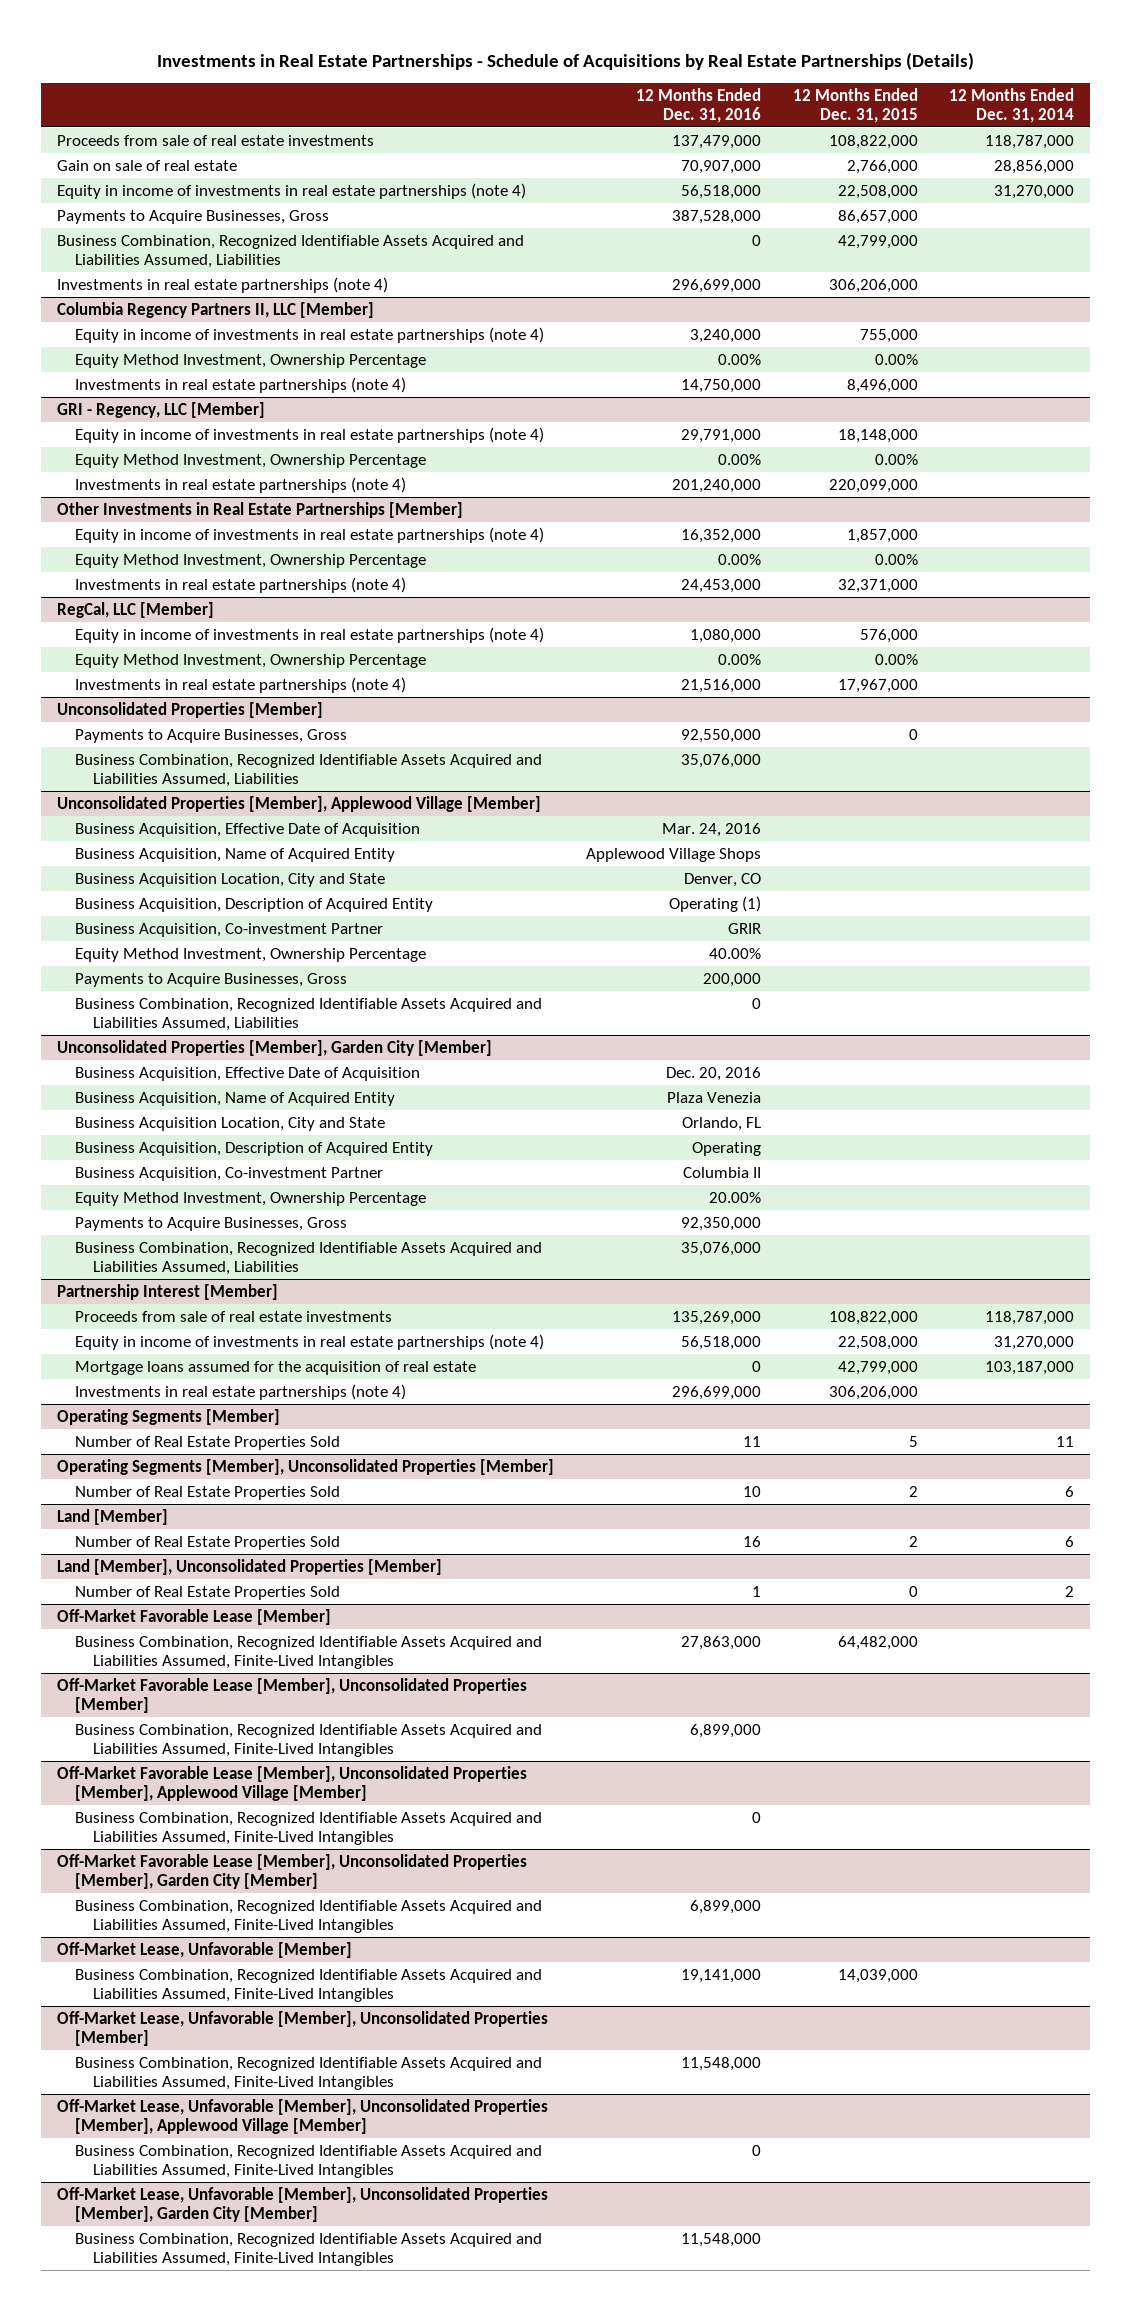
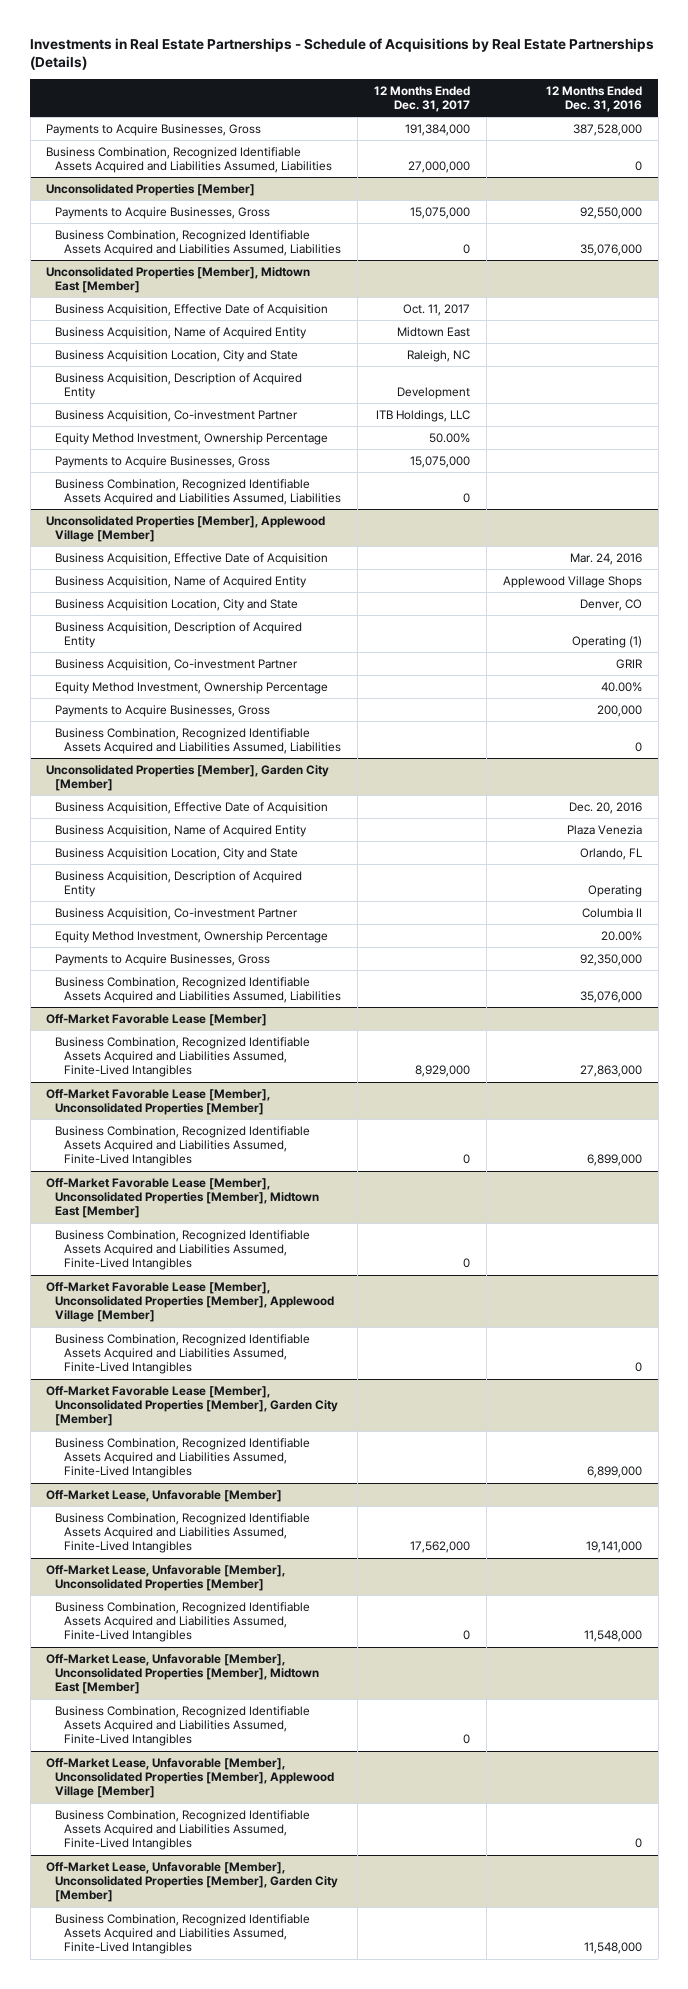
- | 12 Months Ended Dec. 31, 2016 | 12 Months Ended Dec. 31, 2015 | 12 Months Ended Dec. 31, 2014
+ | 12 Months Ended Dec. 31, 2017 | 12 Months Ended Dec. 31, 2016
- Proceeds from sale of real estate investments | 137,479,000 | 108,822,000 | 118,787,000
- Gain on sale of real estate | 70,907,000 | 2,766,000 | 28,856,000
- Equity in income of investments in real estate partnerships (note 4) | 56,518,000 | 22,508,000 | 31,270,000
- Investments in real estate partnerships (note 4) | 296,699,000 | 306,206,000 |
- Columbia Regency Partners II, LLC [Member]
- Equity in income of investments in real estate partnerships (note 4) | 3,240,000 | 755,000 |
- Equity Method Investment, Ownership Percentage | 0.00% | 0.00% |
- Investments in real estate partnerships (note 4) | 14,750,000 | 8,496,000 |
- GRI - Regency, LLC [Member]
- Equity in income of investments in real estate partnerships (note 4) | 29,791,000 | 18,148,000 |
- Equity Method Investment, Ownership Percentage | 0.00% | 0.00% |
- Investments in real estate partnerships (note 4) | 201,240,000 | 220,099,000 |
- Other Investments in Real Estate Partnerships [Member]
- Equity in income of investments in real estate partnerships (note 4) | 16,352,000 | 1,857,000 |
- Equity Method Investment, Ownership Percentage | 0.00% | 0.00% |
- Investments in real estate partnerships (note 4) | 24,453,000 | 32,371,000 |
- RegCal, LLC [Member]
- Equity in income of investments in real estate partnerships (note 4) | 1,080,000 | 576,000 |
- Equity Method Investment, Ownership Percentage | 0.00% | 0.00% |
- Investments in real estate partnerships (note 4) | 21,516,000 | 17,967,000 |
+ Unconsolidated Properties [Member], Midtown East [Member]
+ Business Acquisition, Effective Date of Acquisition | Oct. 11, 2017 |
+ Business Acquisition, Name of Acquired Entity | Midtown East |
+ Business Acquisition Location, City and State | Raleigh, NC |
+ Business Acquisition, Description of Acquired Entity | Development |
+ Business Acquisition, Co-investment Partner | ITB Holdings, LLC |
+ Equity Method Investment, Ownership Percentage | 50.00% |
+ Payments to Acquire Businesses, Gross | 15,075,000 |
+ Business Combination, Recognized Identifiable Assets Acquired and Liabilities Assumed, Liabilities | 0 |
- Partnership Interest [Member]
- Proceeds from sale of real estate investments | 135,269,000 | 108,822,000 | 118,787,000
- Equity in income of investments in real estate partnerships (note 4) | 56,518,000 | 22,508,000 | 31,270,000
- Mortgage loans assumed for the acquisition of real estate | 0 | 42,799,000 | 103,187,000
- Investments in real estate partnerships (note 4) | 296,699,000 | 306,206,000 |
- Operating Segments [Member]
- Number of Real Estate Properties Sold | 11 | 5 | 11
- Operating Segments [Member], Unconsolidated Properties [Member]
- Number of Real Estate Properties Sold | 10 | 2 | 6
- Land [Member]
- Number of Real Estate Properties Sold | 16 | 2 | 6
- Land [Member], Unconsolidated Properties [Member]
- Number of Real Estate Properties Sold | 1 | 0 | 2
+ Off-Market Favorable Lease [Member], Unconsolidated Properties [Member], Midtown East [Member]
+ Business Combination, Recognized Identifiable Assets Acquired and Liabilities Assumed, Finite-Lived Intangibles | 0 |
+ Off-Market Lease, Unfavorable [Member], Unconsolidated Properties [Member], Midtown East [Member]
+ Business Combination, Recognized Identifiable Assets Acquired and Liabilities Assumed, Finite-Lived Intangibles | 0 |

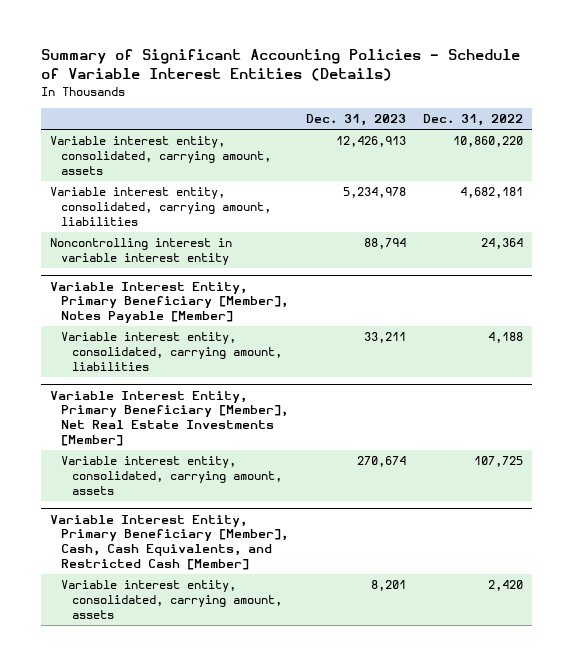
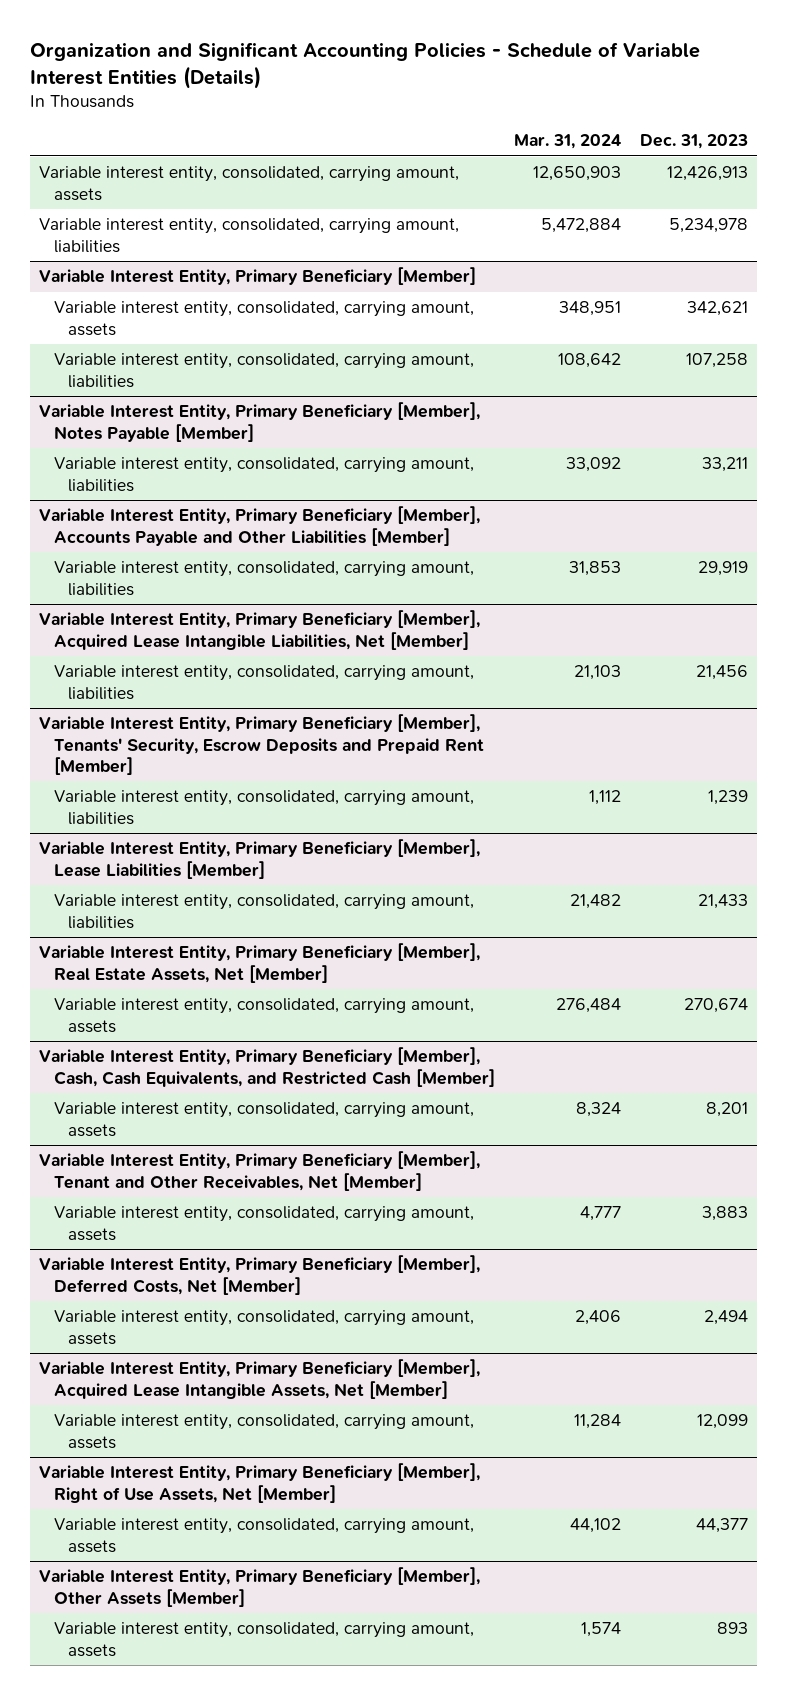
- Summary of Significant Accounting Policies - Schedule of Variable Interest Entities (Details)
+ Organization and Significant Accounting Policies - Schedule of Variable Interest Entities (Details)
- | Dec. 31, 2023 | Dec. 31, 2022
+ | Mar. 31, 2024 | Dec. 31, 2023
- Noncontrolling interest in variable interest entity | 88,794 | 24,364
+ Variable Interest Entity, Primary Beneficiary [Member]
+ Variable interest entity, consolidated, carrying amount, assets | 348,951 | 342,621
+ Variable interest entity, consolidated, carrying amount, liabilities | 108,642 | 107,258
- Variable Interest Entity, Primary Beneficiary [Member], Net Real Estate Investments [Member]
+ Variable Interest Entity, Primary Beneficiary [Member], Accounts Payable and Other Liabilities [Member]
+ Variable interest entity, consolidated, carrying amount, liabilities | 31,853 | 29,919
+ Variable Interest Entity, Primary Beneficiary [Member], Acquired Lease Intangible Liabilities, Net [Member]
+ Variable interest entity, consolidated, carrying amount, liabilities | 21,103 | 21,456
+ Variable Interest Entity, Primary Beneficiary [Member], Tenants' Security, Escrow Deposits and Prepaid Rent [Member]
+ Variable interest entity, consolidated, carrying amount, liabilities | 1,112 | 1,239
+ Variable Interest Entity, Primary Beneficiary [Member], Lease Liabilities [Member]
+ Variable interest entity, consolidated, carrying amount, liabilities | 21,482 | 21,433
+ Variable Interest Entity, Primary Beneficiary [Member], Real Estate Assets, Net [Member]
+ Variable Interest Entity, Primary Beneficiary [Member], Tenant and Other Receivables, Net [Member]
+ Variable interest entity, consolidated, carrying amount, assets | 4,777 | 3,883
+ Variable Interest Entity, Primary Beneficiary [Member], Deferred Costs, Net [Member]
+ Variable interest entity, consolidated, carrying amount, assets | 2,406 | 2,494
+ Variable Interest Entity, Primary Beneficiary [Member], Acquired Lease Intangible Assets, Net [Member]
+ Variable interest entity, consolidated, carrying amount, assets | 11,284 | 12,099
+ Variable Interest Entity, Primary Beneficiary [Member], Right of Use Assets, Net [Member]
+ Variable interest entity, consolidated, carrying amount, assets | 44,102 | 44,377
+ Variable Interest Entity, Primary Beneficiary [Member], Other Assets [Member]
+ Variable interest entity, consolidated, carrying amount, assets | 1,574 | 893

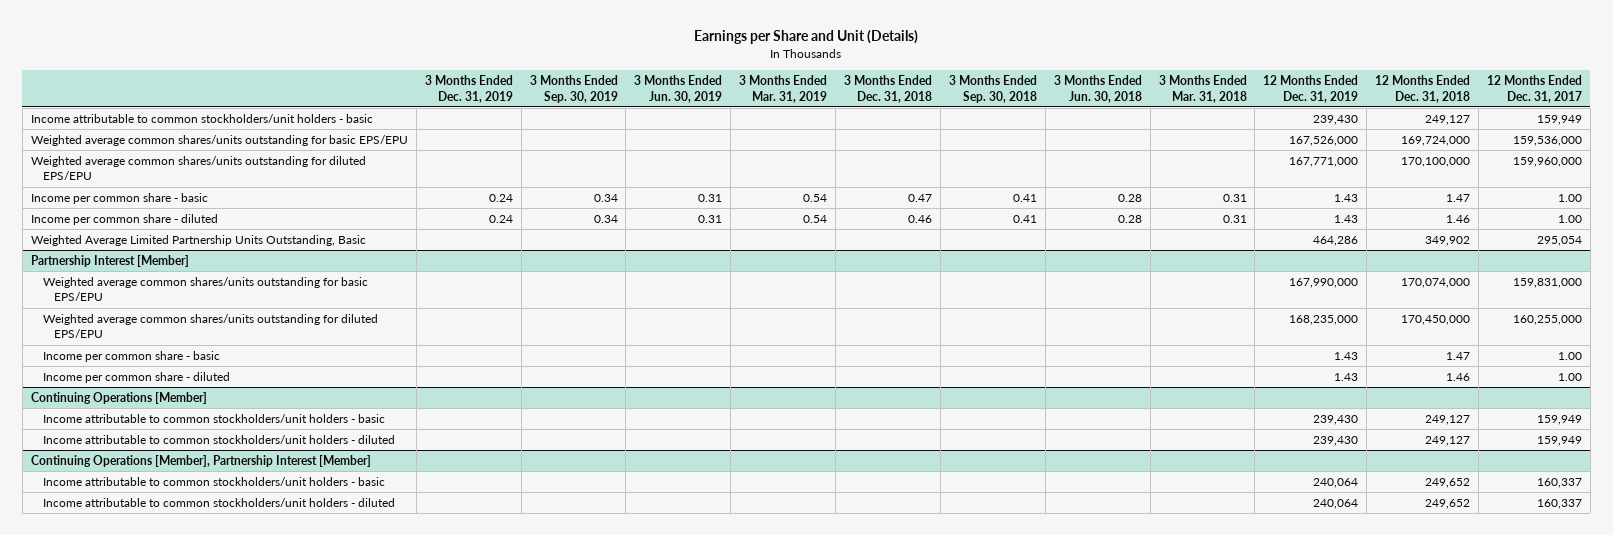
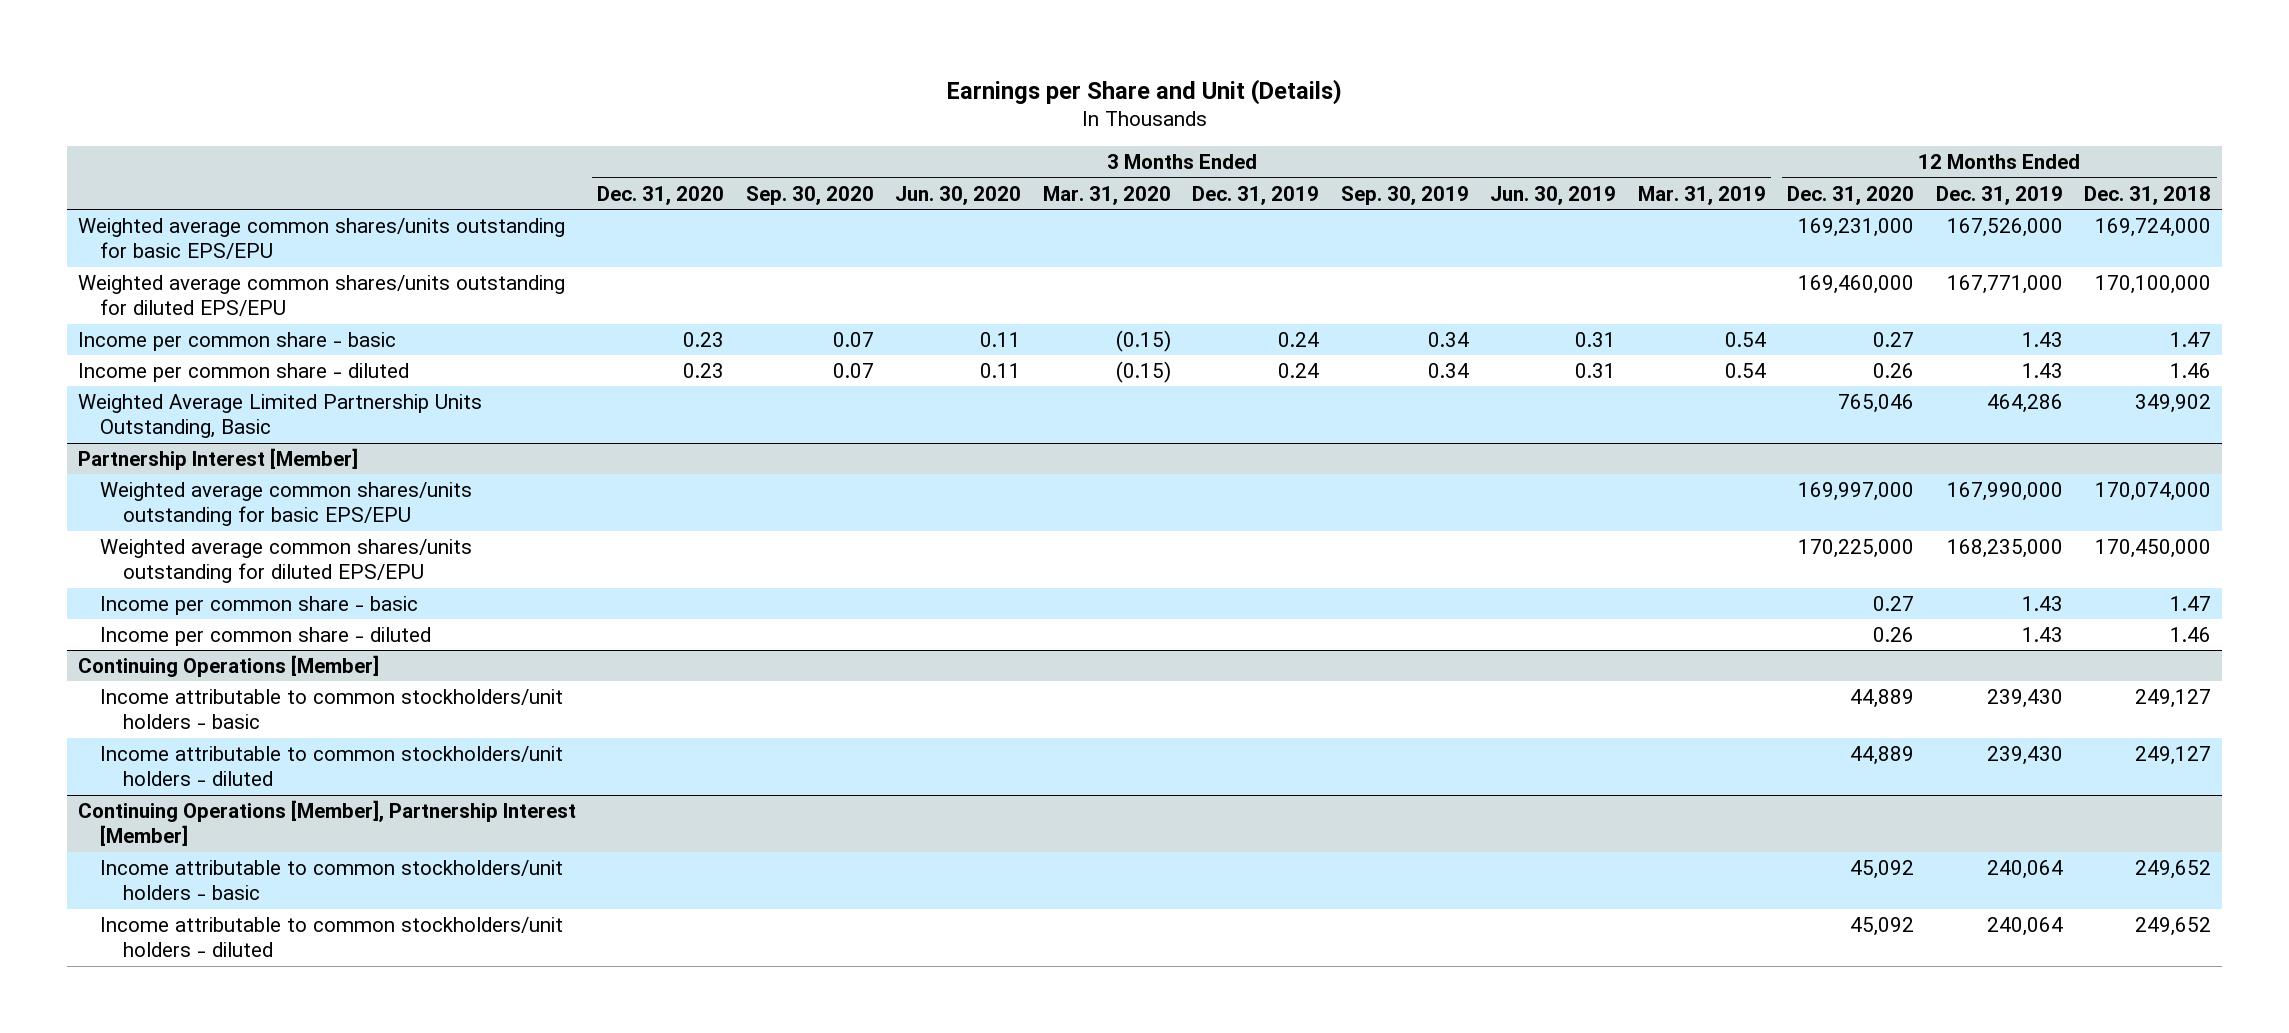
- | 3 Months Ended Dec. 31, 2019 | 3 Months Ended Sep. 30, 2019 | 3 Months Ended Jun. 30, 2019 | 3 Months Ended Mar. 31, 2019 | 3 Months Ended Dec. 31, 2018 | 3 Months Ended Sep. 30, 2018 | 3 Months Ended Jun. 30, 2018 | 3 Months Ended Mar. 31, 2018 | 12 Months Ended Dec. 31, 2019 | 12 Months Ended Dec. 31, 2018 | 12 Months Ended Dec. 31, 2017
+ | 3 Months Ended Dec. 31, 2020 | 3 Months Ended Sep. 30, 2020 | 3 Months Ended Jun. 30, 2020 | 3 Months Ended Mar. 31, 2020 | 3 Months Ended Dec. 31, 2019 | 3 Months Ended Sep. 30, 2019 | 3 Months Ended Jun. 30, 2019 | 3 Months Ended Mar. 31, 2019 | 12 Months Ended Dec. 31, 2020 | 12 Months Ended Dec. 31, 2019 | 12 Months Ended Dec. 31, 2018
- Income attributable to common stockholders/unit holders - basic | | | | | | | | | 239,430 | 249,127 | 159,949

